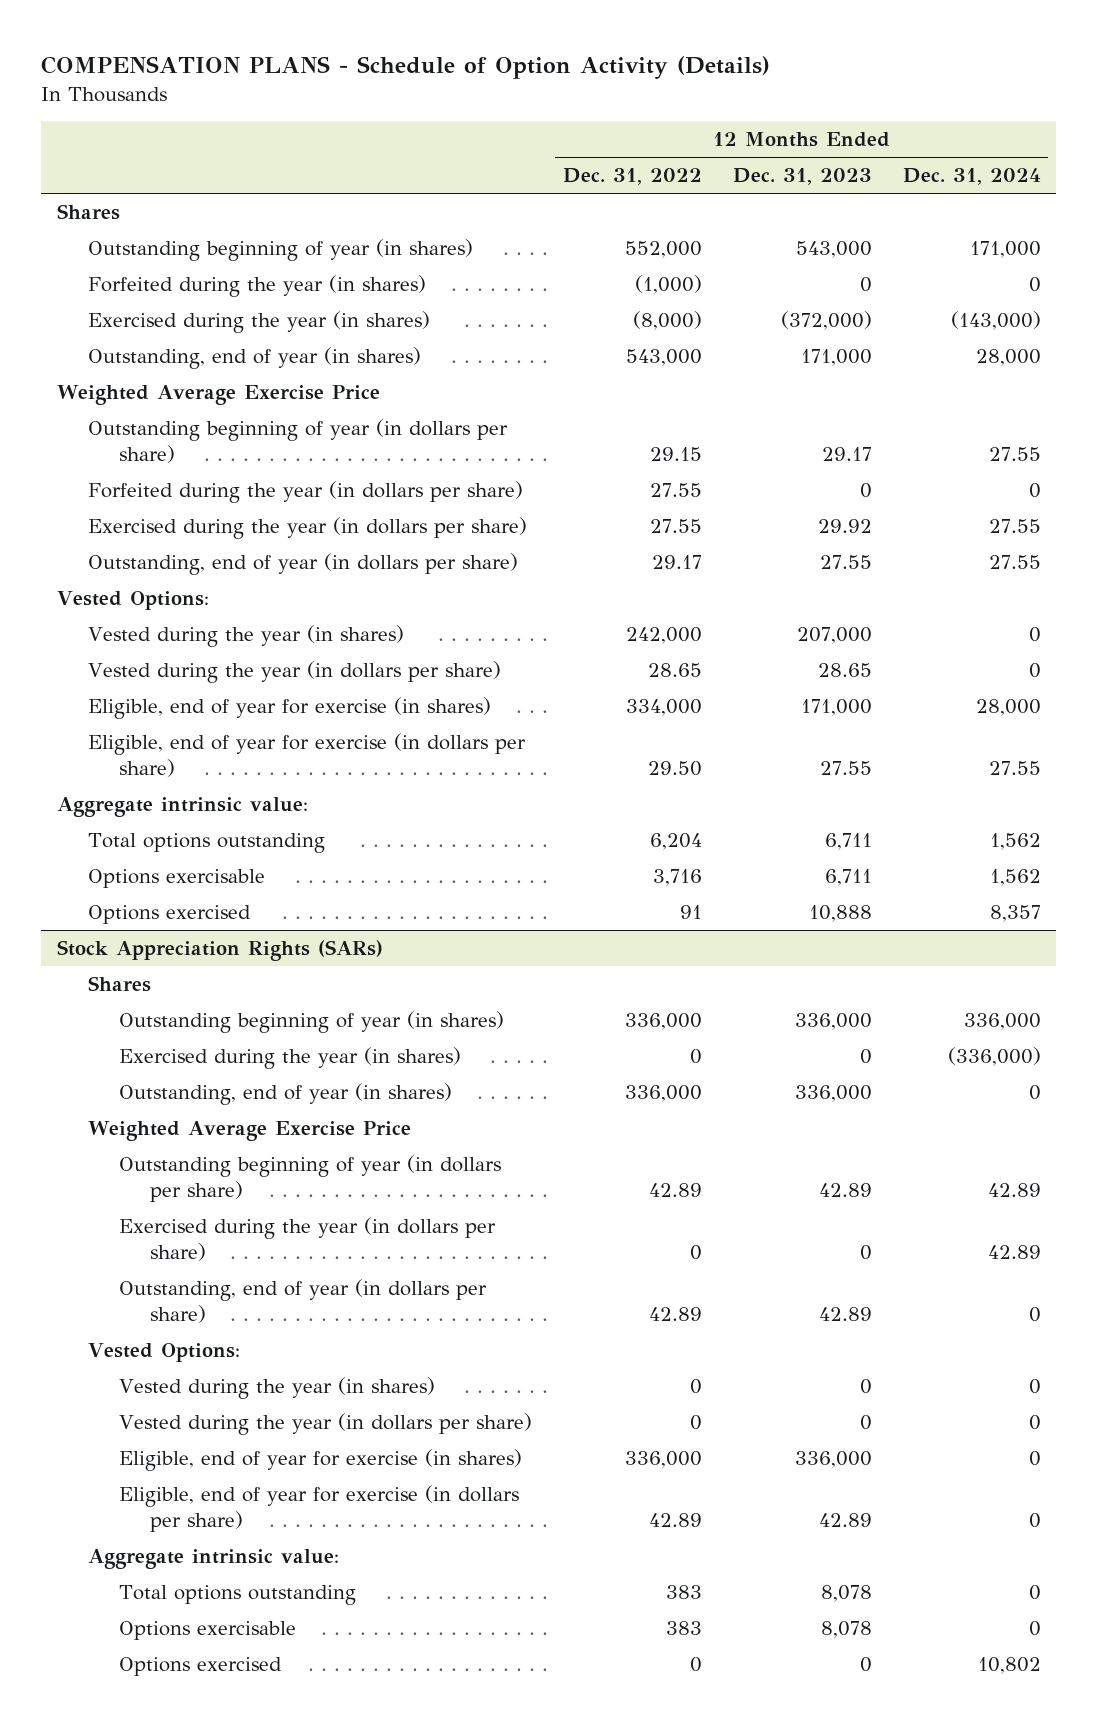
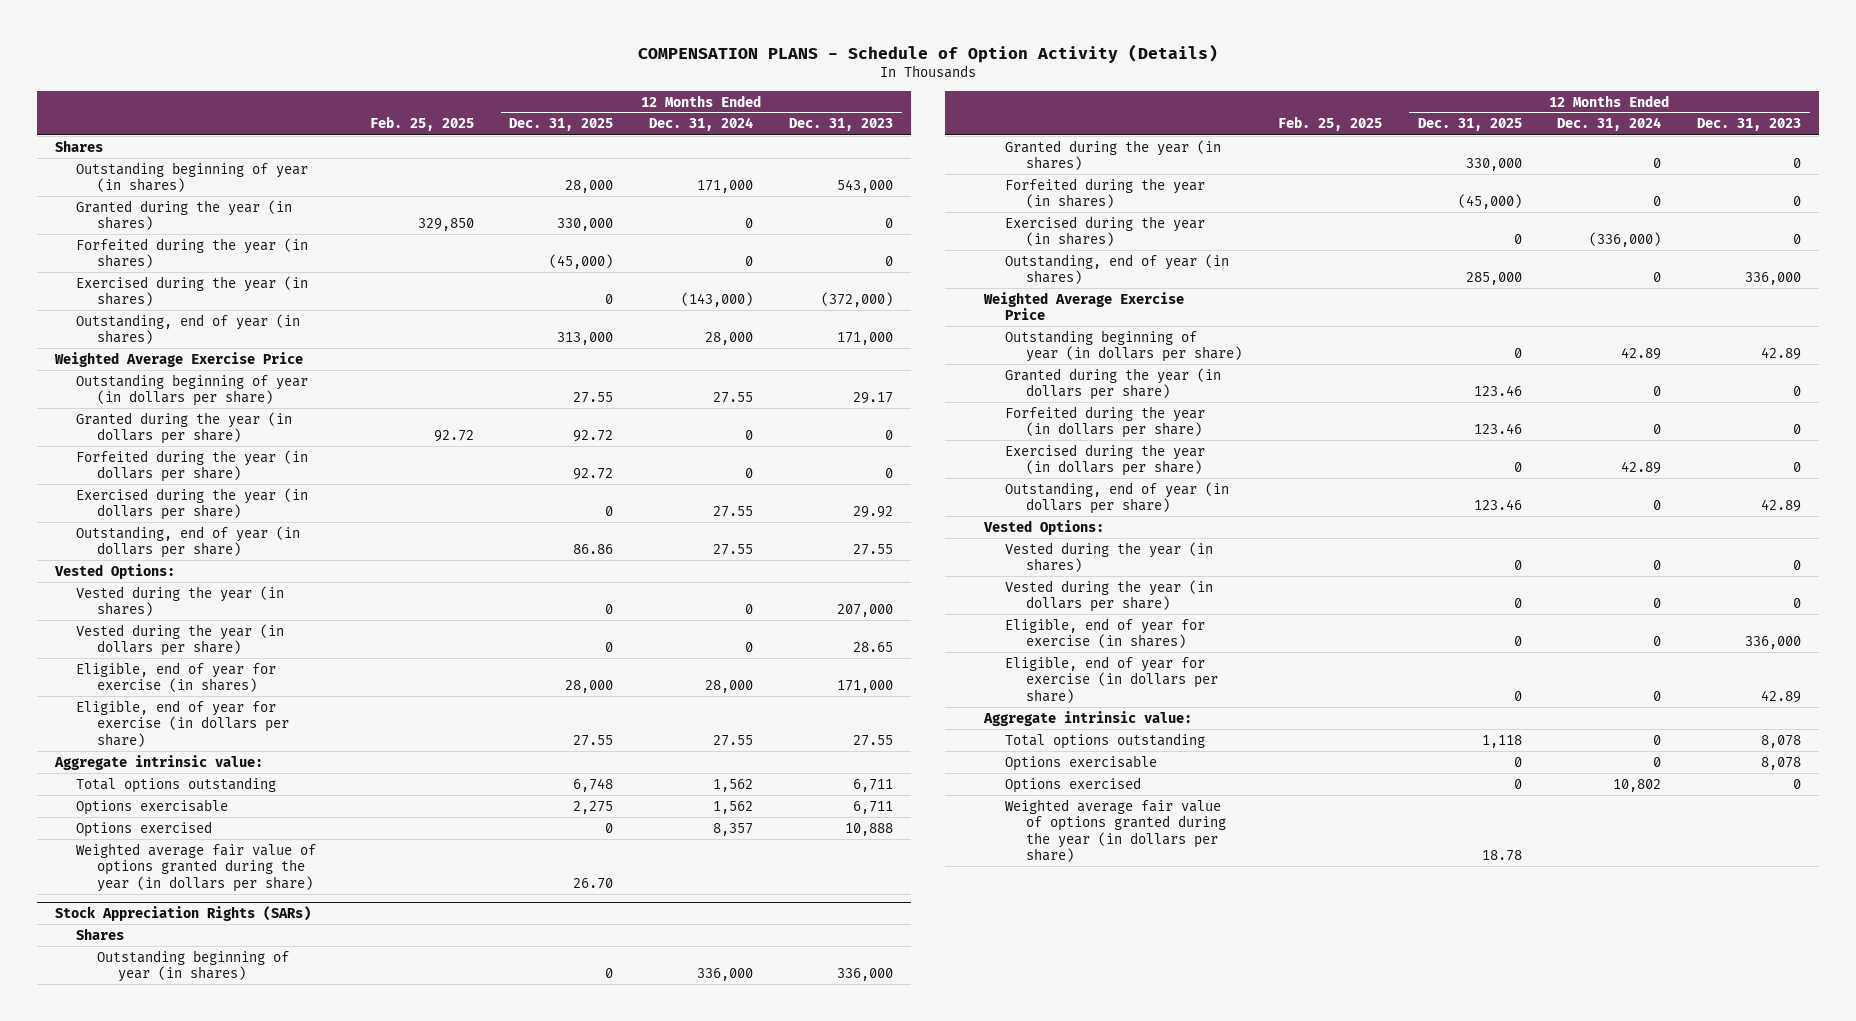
- | 12 Months Ended Dec. 31, 2022 | 12 Months Ended Dec. 31, 2023 | 12 Months Ended Dec. 31, 2024
+ | Feb. 25, 2025 | 12 Months Ended Dec. 31, 2025 | 12 Months Ended Dec. 31, 2024 | 12 Months Ended Dec. 31, 2023
+ Granted during the year (in shares) | 329,850 | 330,000 | 0 | 0
+ Granted during the year (in dollars per share) | 92.72 | 92.72 | 0 | 0
+ Weighted average fair value of options granted during the year (in dollars per share) | | 26.70 | |
@ Stock Appreciation Rights (SARs)
+ Granted during the year (in shares) | | 330,000 | 0 | 0
+ Forfeited during the year (in shares) | | (45,000) | 0 | 0
+ Granted during the year (in dollars per share) | | 123.46 | 0 | 0
+ Forfeited during the year (in dollars per share) | | 123.46 | 0 | 0
+ Weighted average fair value of options granted during the year (in dollars per share) | | 18.78 | |

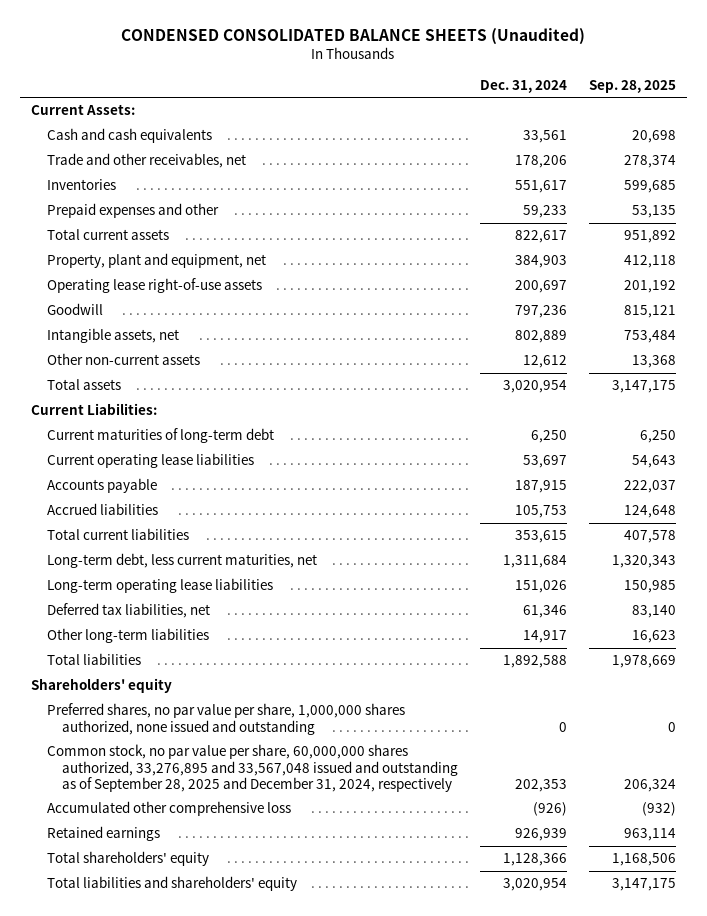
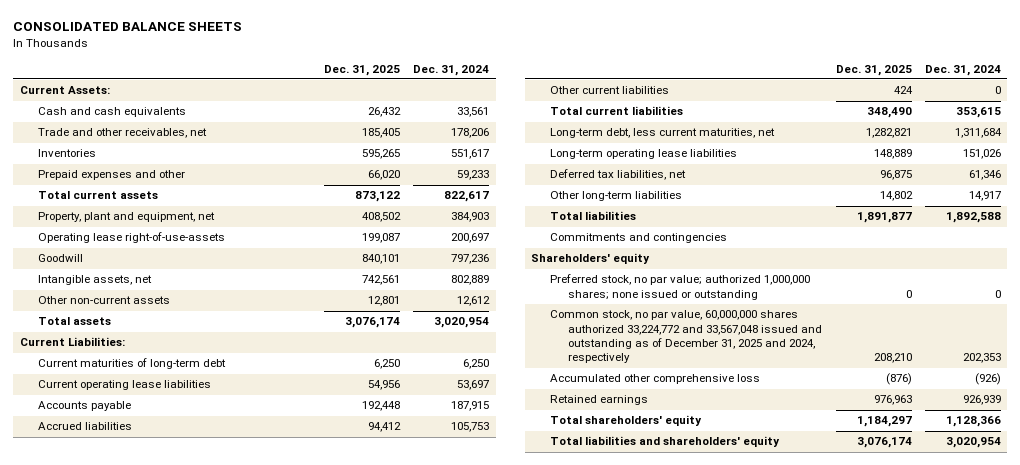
- CONDENSED CONSOLIDATED BALANCE SHEETS (Unaudited)
+ CONSOLIDATED BALANCE SHEETS
- | Dec. 31, 2024 | Sep. 28, 2025
+ | Dec. 31, 2025 | Dec. 31, 2024
- Operating lease right-of-use assets | 200,697 | 201,192
+ Operating lease right-of-use-assets | 199,087 | 200,697
+ Other current liabilities | 424 | 0
+ Commitments and contingencies
- Preferred shares, no par value per share, 1,000,000 shares authorized, none issued and outstanding | 0 | 0
- Common stock, no par value per share, 60,000,000 shares authorized, 33,276,895 and 33,567,048 issued and outstanding as of September 28, 2025 and December 31, 2024, respectively | 202,353 | 206,324
+ Preferred stock, no par value; authorized 1,000,000 shares; none issued or outstanding | 0 | 0
+ Common stock, no par value, 60,000,000 shares authorized 33,224,772 and 33,567,048 issued and outstanding as of December 31, 2025 and 2024, respectively | 208,210 | 202,353

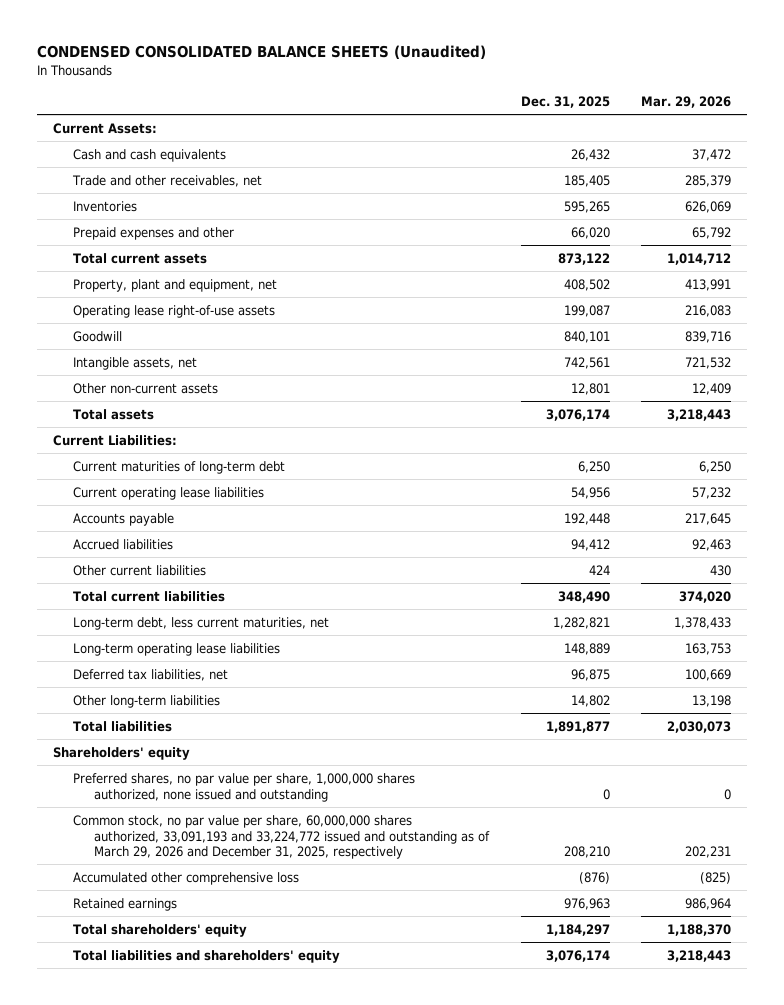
- CONSOLIDATED BALANCE SHEETS
+ CONDENSED CONSOLIDATED BALANCE SHEETS (Unaudited)
- | Dec. 31, 2025 | Dec. 31, 2024
+ | Dec. 31, 2025 | Mar. 29, 2026
- Operating lease right-of-use-assets | 199,087 | 200,697
+ Operating lease right-of-use assets | 199,087 | 216,083
- Commitments and contingencies
- Preferred stock, no par value; authorized 1,000,000 shares; none issued or outstanding | 0 | 0
- Common stock, no par value, 60,000,000 shares authorized 33,224,772 and 33,567,048 issued and outstanding as of December 31, 2025 and 2024, respectively | 208,210 | 202,353
+ Preferred shares, no par value per share, 1,000,000 shares authorized, none issued and outstanding | 0 | 0
+ Common stock, no par value per share, 60,000,000 shares authorized, 33,091,193 and 33,224,772 issued and outstanding as of March 29, 2026 and December 31, 2025, respectively | 208,210 | 202,231

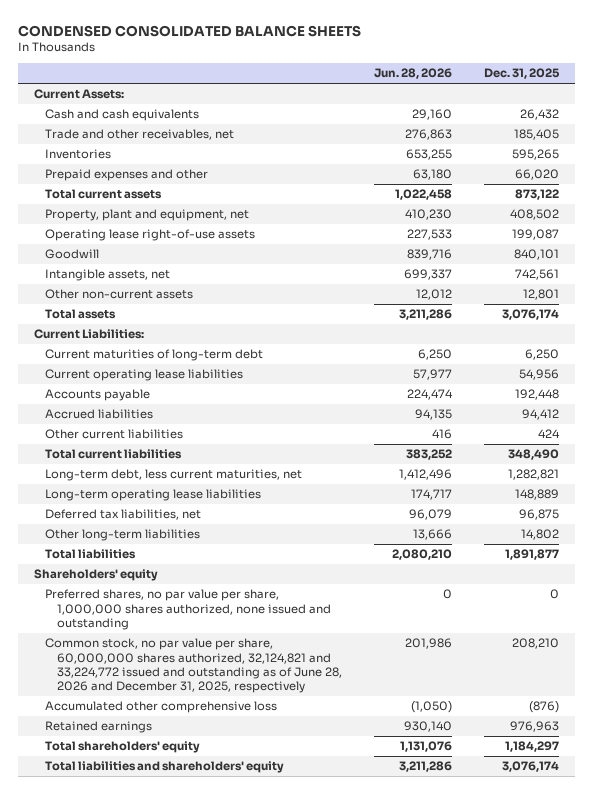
- CONDENSED CONSOLIDATED BALANCE SHEETS (Unaudited)
+ CONDENSED CONSOLIDATED BALANCE SHEETS
- | Dec. 31, 2025 | Mar. 29, 2026
+ | Jun. 28, 2026 | Dec. 31, 2025
- Common stock, no par value per share, 60,000,000 shares authorized, 33,091,193 and 33,224,772 issued and outstanding as of March 29, 2026 and December 31, 2025, respectively | 208,210 | 202,231
+ Common stock, no par value per share, 60,000,000 shares authorized, 32,124,821 and 33,224,772 issued and outstanding as of June 28, 2026 and December 31, 2025, respectively | 201,986 | 208,210

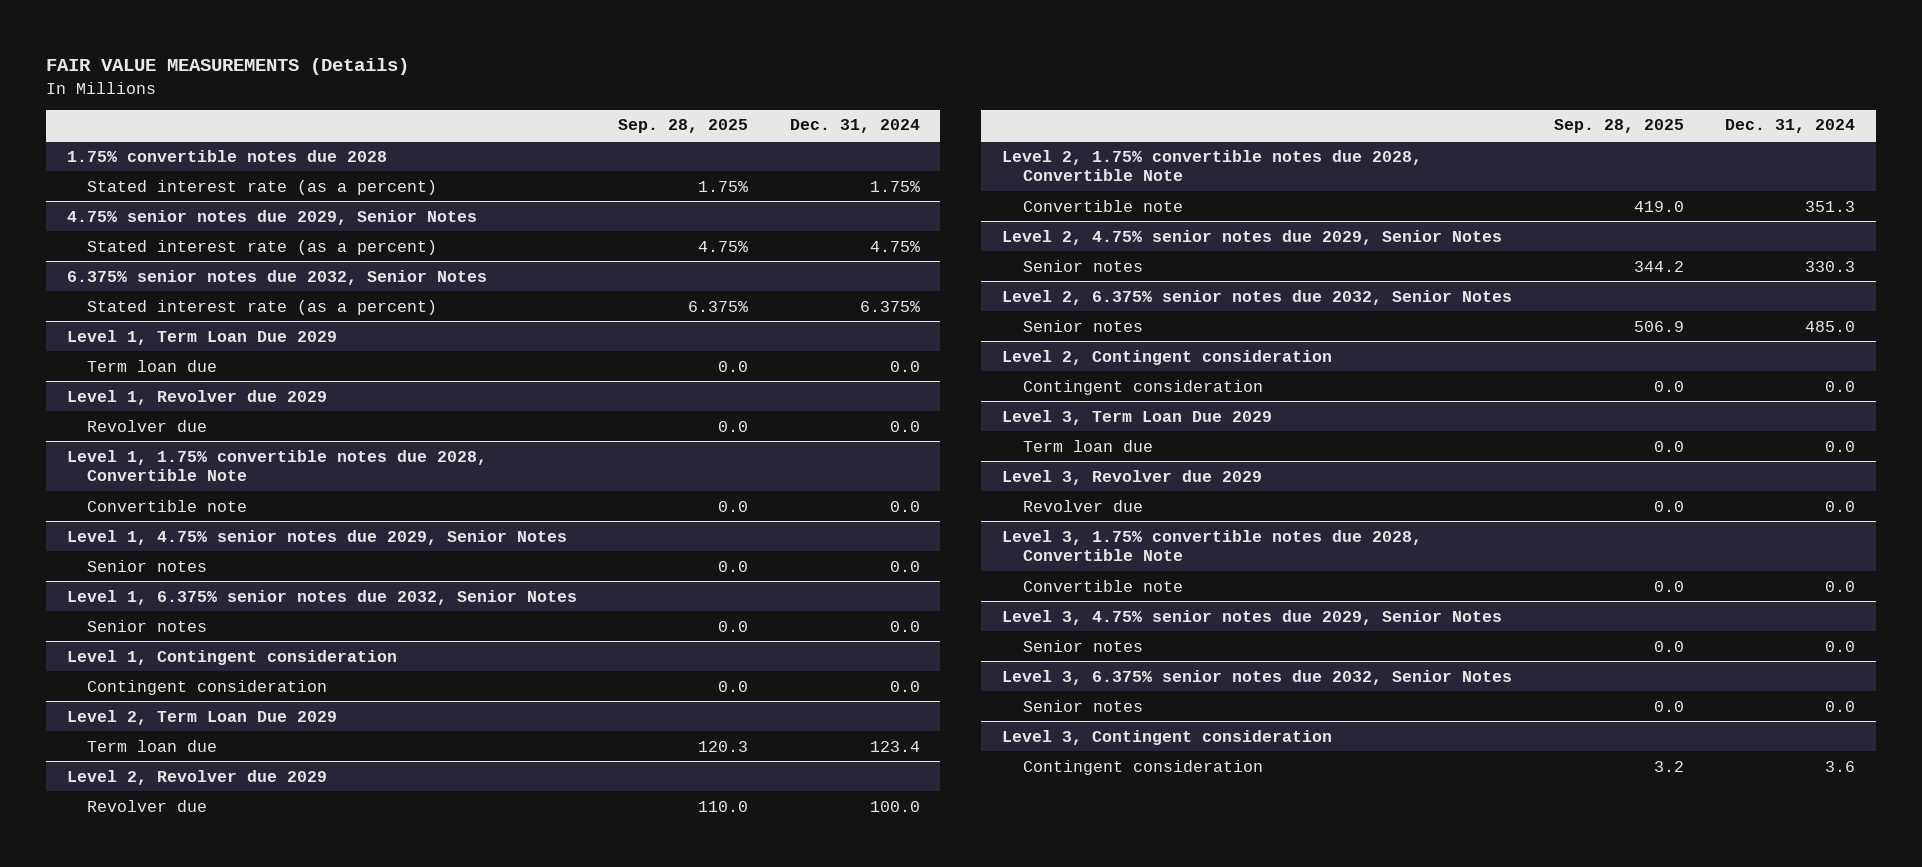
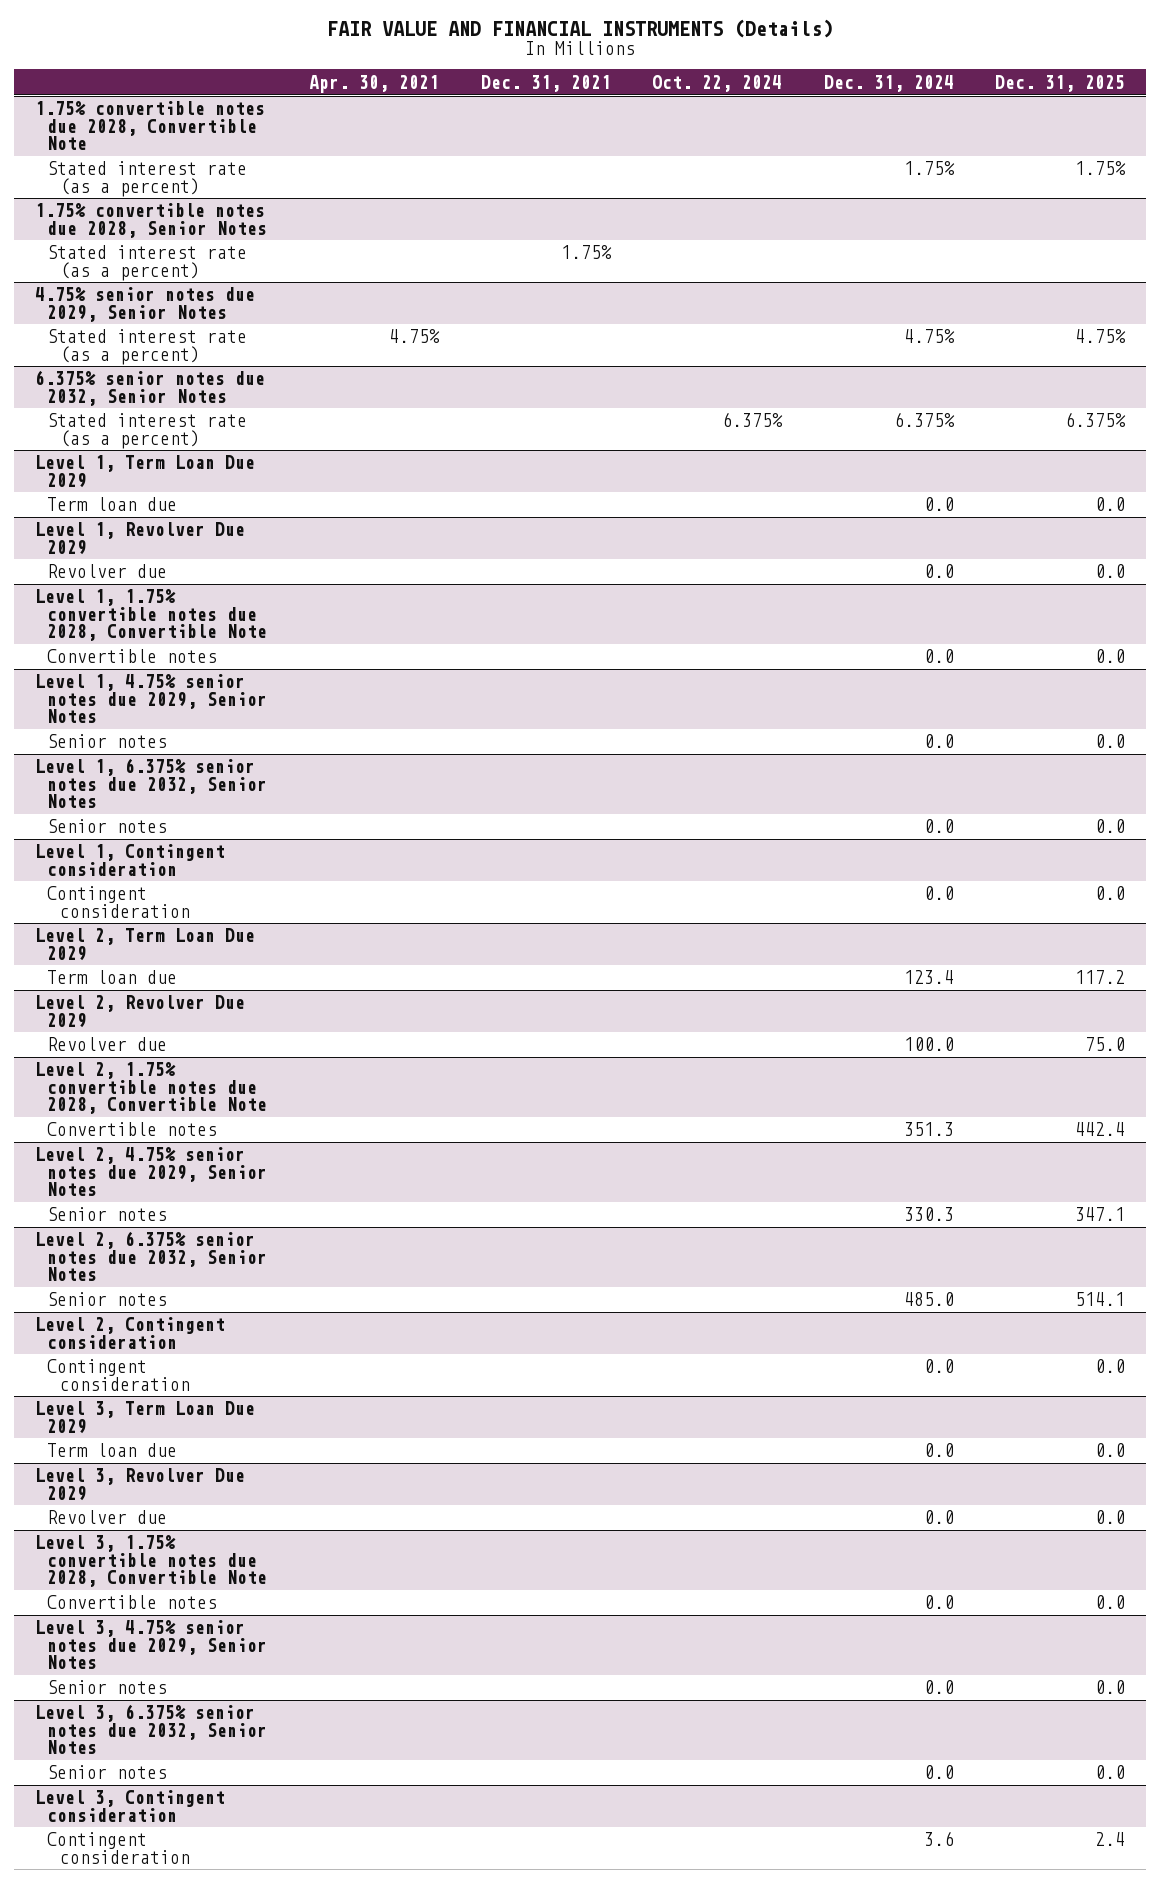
- FAIR VALUE MEASUREMENTS (Details)
+ FAIR VALUE AND FINANCIAL INSTRUMENTS (Details)
- | Sep. 28, 2025 | Dec. 31, 2024
+ | Apr. 30, 2021 | Dec. 31, 2021 | Oct. 22, 2024 | Dec. 31, 2024 | Dec. 31, 2025
- 1.75% convertible notes due 2028
+ 1.75% convertible notes due 2028, Convertible Note
+ 1.75% convertible notes due 2028, Senior Notes
+ Stated interest rate (as a percent) | | 1.75% | | |
- Level 1, Revolver due 2029
+ Level 1, Revolver Due 2029
@ Level 1, 1.75% convertible notes due 2028, Convertible Note
- Convertible note | 0.0 | 0.0
+ Convertible notes | | | | 0.0 | 0.0
- Level 2, Revolver due 2029
+ Level 2, Revolver Due 2029
@ Level 2, 1.75% convertible notes due 2028, Convertible Note
- Convertible note | 419.0 | 351.3
+ Convertible notes | | | | 351.3 | 442.4
- Level 3, Revolver due 2029
+ Level 3, Revolver Due 2029
@ Level 3, 1.75% convertible notes due 2028, Convertible Note
- Convertible note | 0.0 | 0.0
+ Convertible notes | | | | 0.0 | 0.0

